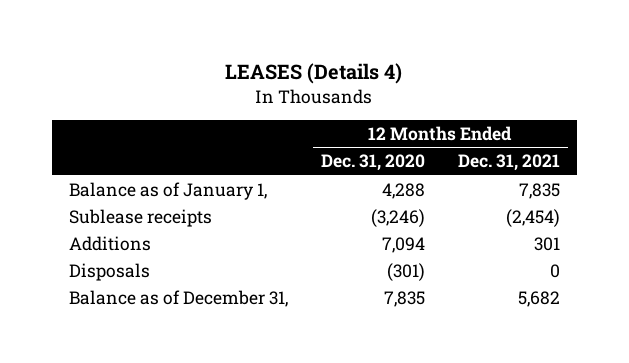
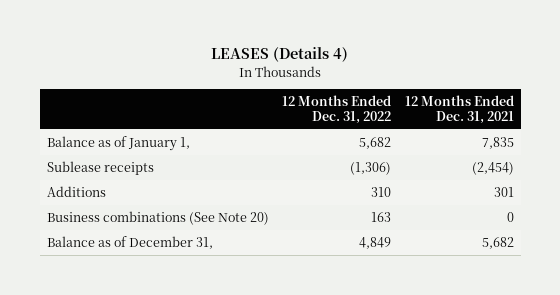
- | 12 Months Ended Dec. 31, 2020 | 12 Months Ended Dec. 31, 2021
+ | 12 Months Ended Dec. 31, 2022 | 12 Months Ended Dec. 31, 2021
- Disposals | (301) | 0
+ Business combinations (See Note 20) | 163 | 0

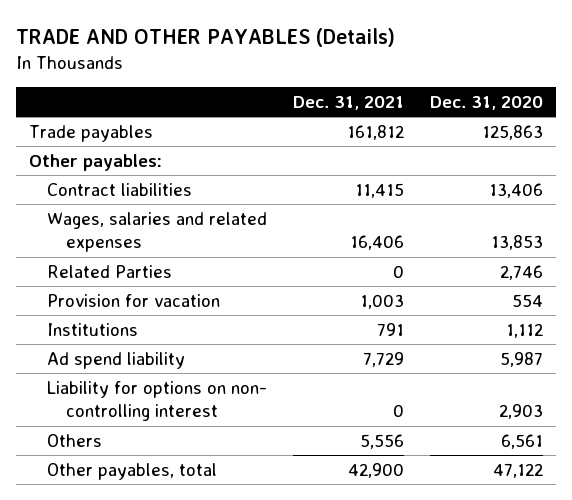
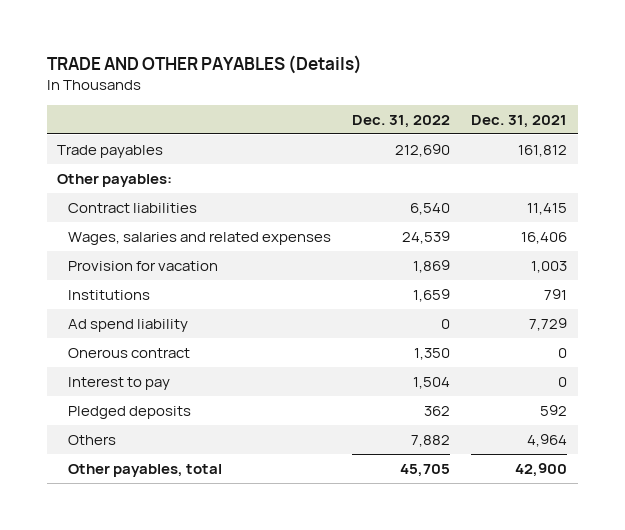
- | Dec. 31, 2021 | Dec. 31, 2020
+ | Dec. 31, 2022 | Dec. 31, 2021
- Related Parties | 0 | 2,746
- Liability for options on non- controlling interest | 0 | 2,903
- Others | 5,556 | 6,561
+ Onerous contract | 1,350 | 0
+ Interest to pay | 1,504 | 0
+ Pledged deposits | 362 | 592
+ Others | 7,882 | 4,964

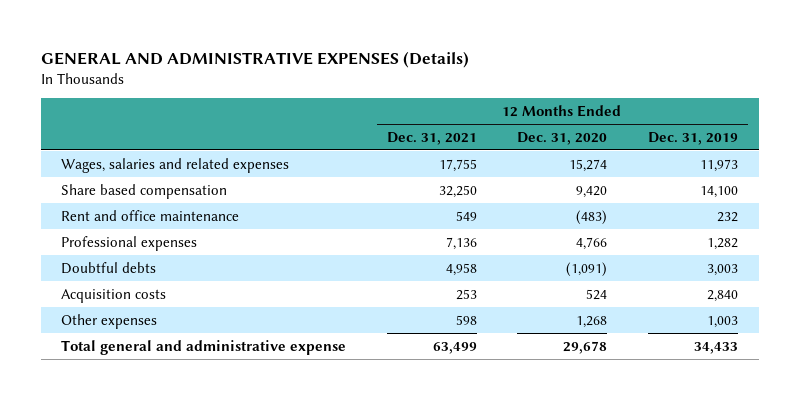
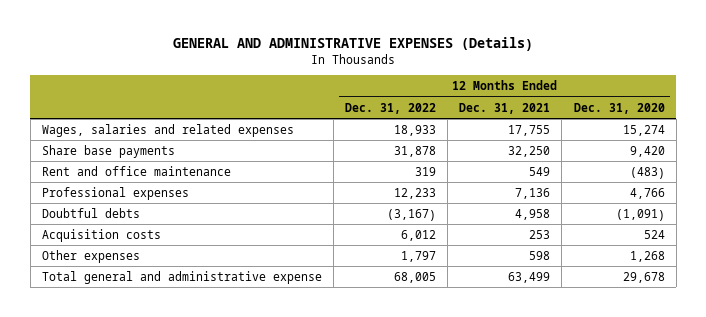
- | 12 Months Ended Dec. 31, 2021 | 12 Months Ended Dec. 31, 2020 | 12 Months Ended Dec. 31, 2019
+ | 12 Months Ended Dec. 31, 2022 | 12 Months Ended Dec. 31, 2021 | 12 Months Ended Dec. 31, 2020
- Share based compensation | 32,250 | 9,420 | 14,100
+ Share base payments | 31,878 | 32,250 | 9,420

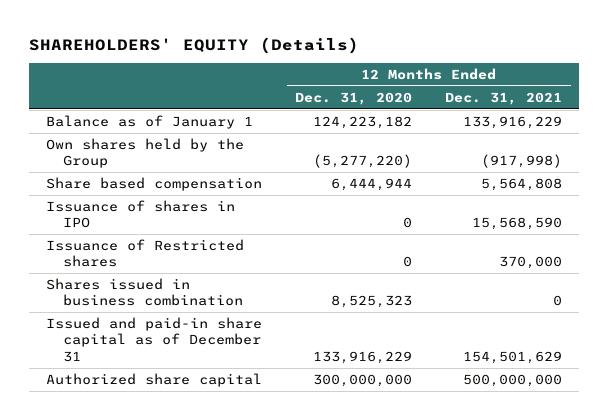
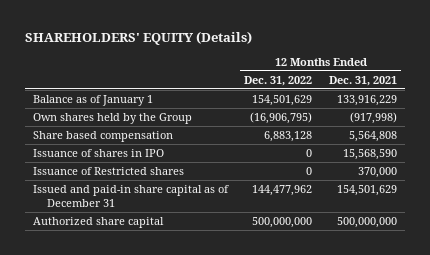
- | 12 Months Ended Dec. 31, 2020 | 12 Months Ended Dec. 31, 2021
+ | 12 Months Ended Dec. 31, 2022 | 12 Months Ended Dec. 31, 2021
- Shares issued in business combination | 8,525,323 | 0

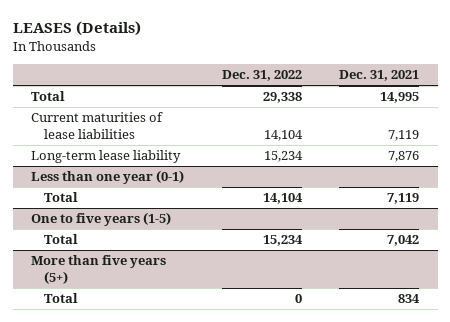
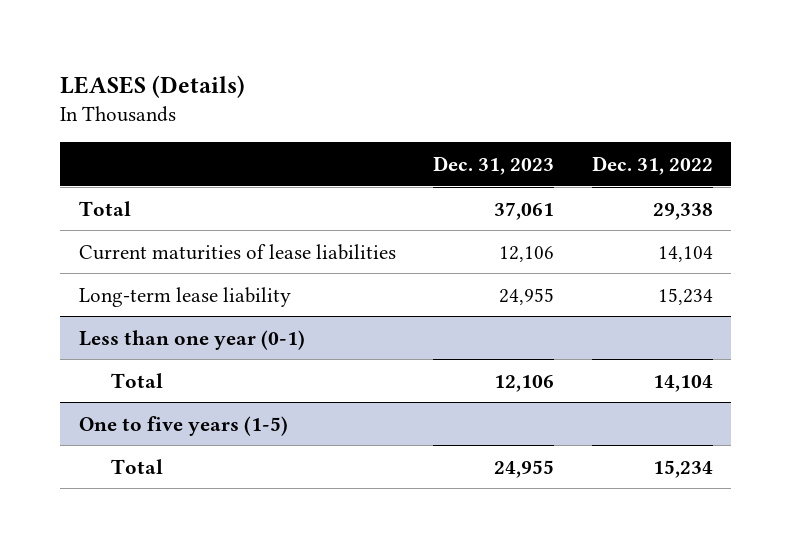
- | Dec. 31, 2022 | Dec. 31, 2021
+ | Dec. 31, 2023 | Dec. 31, 2022
- More than five years (5+)
- Total | 0 | 834

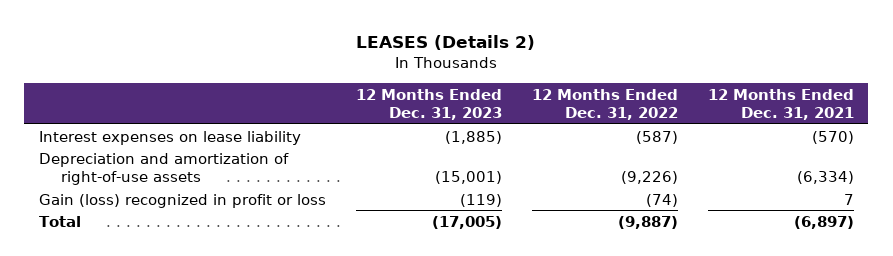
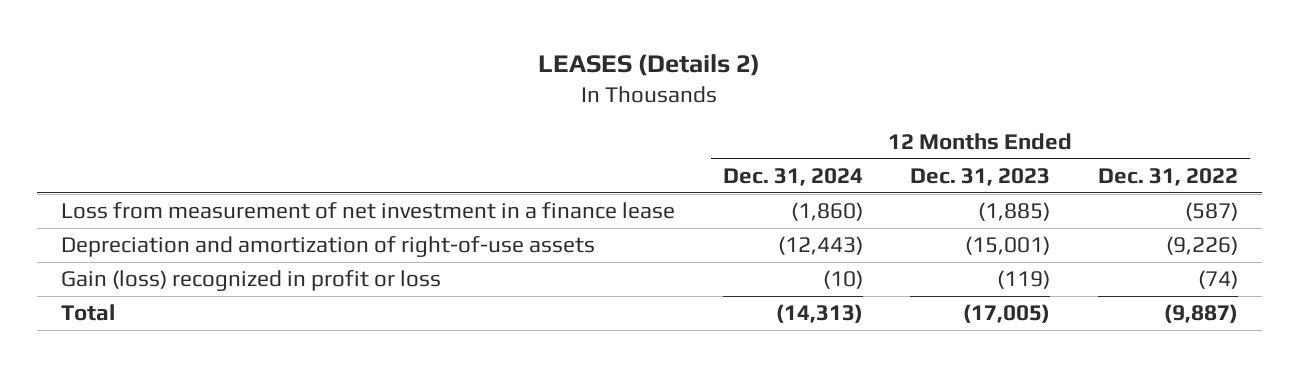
- | 12 Months Ended Dec. 31, 2023 | 12 Months Ended Dec. 31, 2022 | 12 Months Ended Dec. 31, 2021
+ | 12 Months Ended Dec. 31, 2024 | 12 Months Ended Dec. 31, 2023 | 12 Months Ended Dec. 31, 2022
- Interest expenses on lease liability | (1,885) | (587) | (570)
+ Loss from measurement of net investment in a finance lease | (1,860) | (1,885) | (587)

